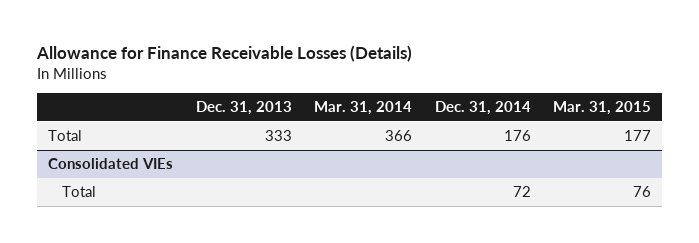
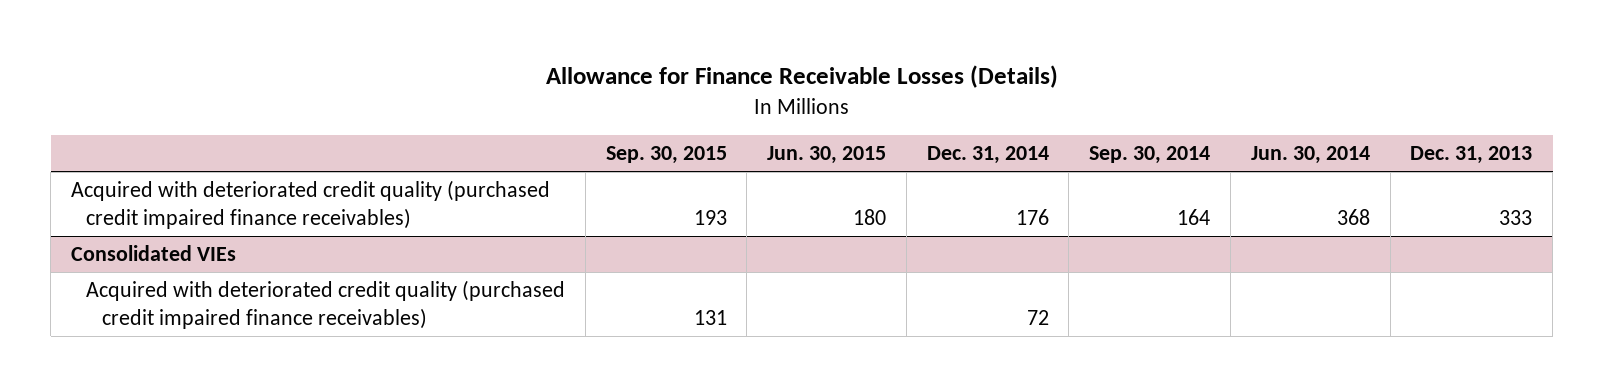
- | Dec. 31, 2013 | Mar. 31, 2014 | Dec. 31, 2014 | Mar. 31, 2015
+ | Sep. 30, 2015 | Jun. 30, 2015 | Dec. 31, 2014 | Sep. 30, 2014 | Jun. 30, 2014 | Dec. 31, 2013
- Total | 333 | 366 | 176 | 177
+ Acquired with deteriorated credit quality (purchased credit impaired finance receivables) | 193 | 180 | 176 | 164 | 368 | 333
@ Consolidated VIEs
- Total | | | 72 | 76
+ Acquired with deteriorated credit quality (purchased credit impaired finance receivables) | 131 | | 72 | | |

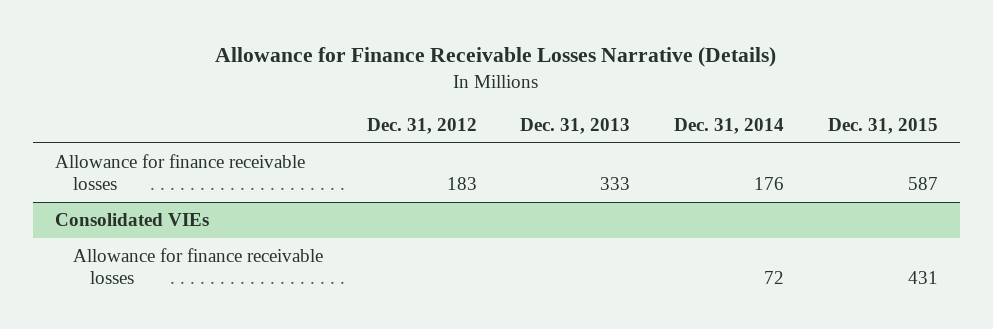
- Allowance for Finance Receivable Losses (Details)
+ Allowance for Finance Receivable Losses Narrative (Details)
- | Sep. 30, 2015 | Jun. 30, 2015 | Dec. 31, 2014 | Sep. 30, 2014 | Jun. 30, 2014 | Dec. 31, 2013
+ | Dec. 31, 2012 | Dec. 31, 2013 | Dec. 31, 2014 | Dec. 31, 2015
- Acquired with deteriorated credit quality (purchased credit impaired finance receivables) | 193 | 180 | 176 | 164 | 368 | 333
+ Allowance for finance receivable losses | 183 | 333 | 176 | 587
@ Consolidated VIEs
- Acquired with deteriorated credit quality (purchased credit impaired finance receivables) | 131 | | 72 | | |
+ Allowance for finance receivable losses | | | 72 | 431

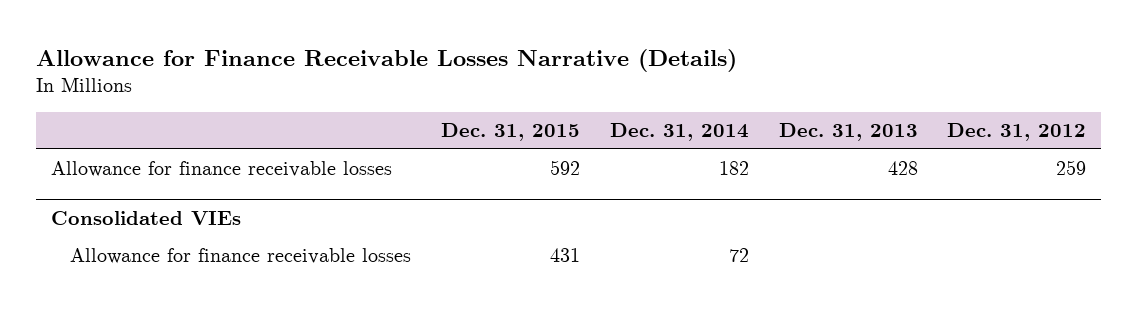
- | Dec. 31, 2012 | Dec. 31, 2013 | Dec. 31, 2014 | Dec. 31, 2015
+ | Dec. 31, 2015 | Dec. 31, 2014 | Dec. 31, 2013 | Dec. 31, 2012
- Allowance for finance receivable losses | 183 | 333 | 176 | 587
+ Allowance for finance receivable losses | 592 | 182 | 428 | 259

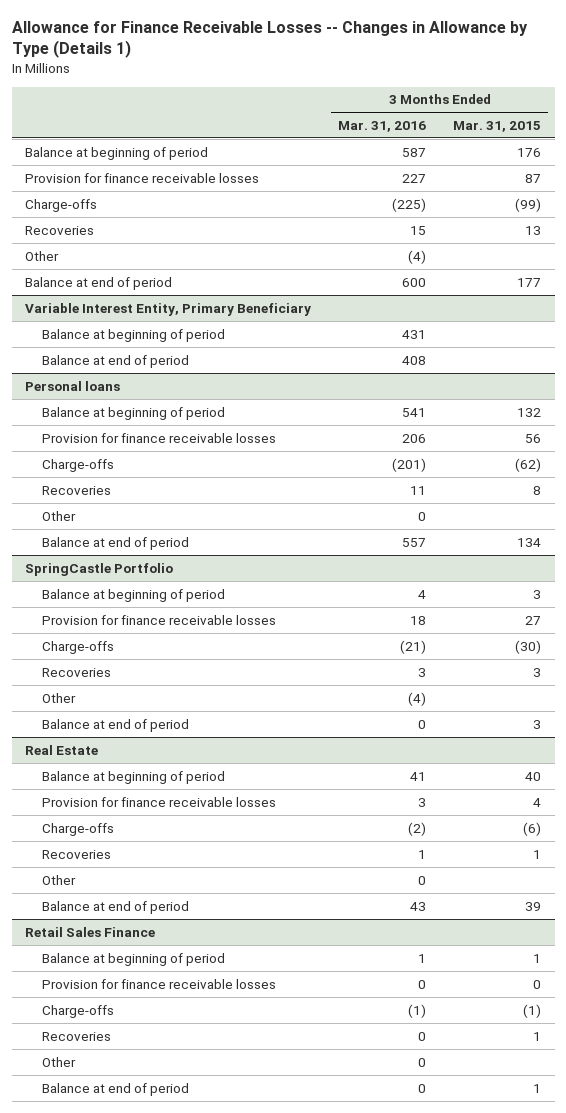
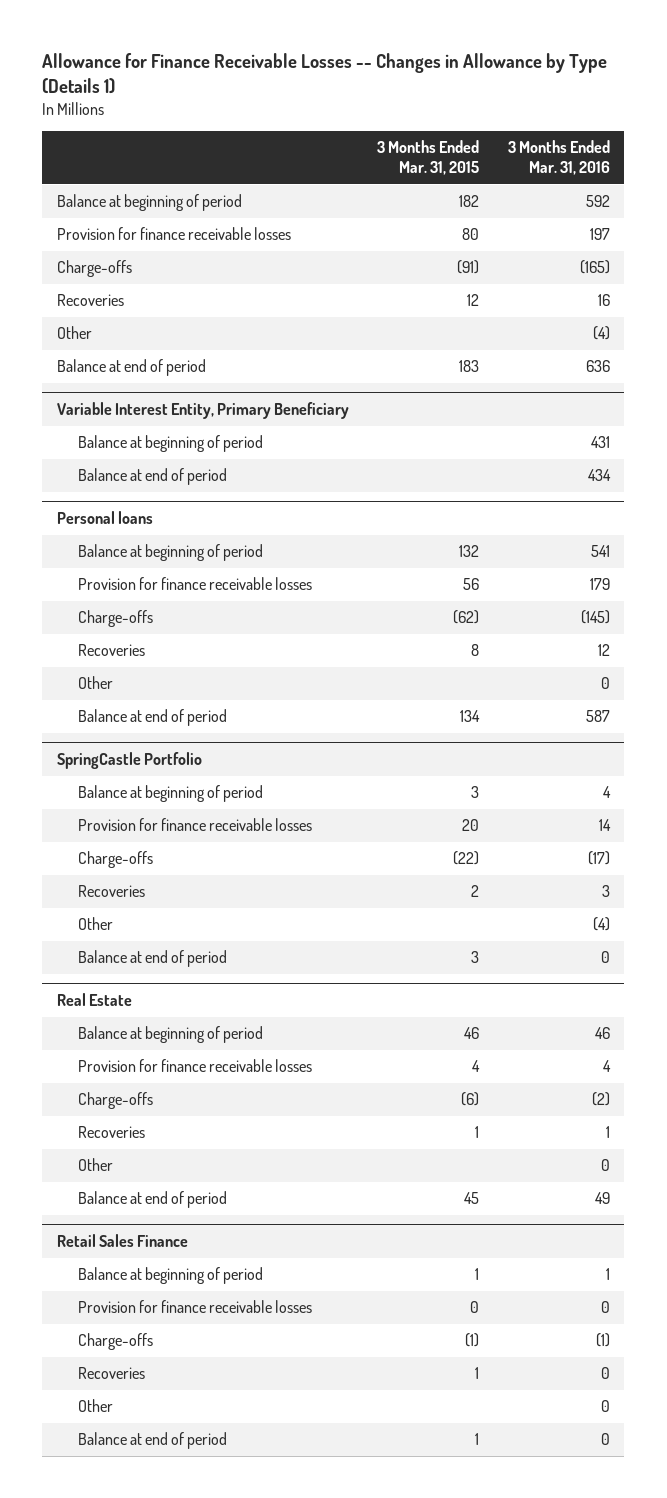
- | 3 Months Ended Mar. 31, 2016 | 3 Months Ended Mar. 31, 2015
+ | 3 Months Ended Mar. 31, 2015 | 3 Months Ended Mar. 31, 2016
- Balance at beginning of period | 587 | 176
- Provision for finance receivable losses | 227 | 87
- Charge-offs | (225) | (99)
- Recoveries | 15 | 13
+ Balance at beginning of period | 182 | 592
+ Provision for finance receivable losses | 80 | 197
+ Charge-offs | (91) | (165)
+ Recoveries | 12 | 16
- Balance at end of period | 600 | 177
+ Balance at end of period | 183 | 636
@ Variable Interest Entity, Primary Beneficiary
- Balance at end of period | 408 |
+ Balance at end of period | | 434
@ Personal loans
- Provision for finance receivable losses | 206 | 56
- Charge-offs | (201) | (62)
- Recoveries | 11 | 8
+ Provision for finance receivable losses | 56 | 179
+ Charge-offs | (62) | (145)
+ Recoveries | 8 | 12
- Balance at end of period | 557 | 134
+ Balance at end of period | 134 | 587
@ SpringCastle Portfolio
- Provision for finance receivable losses | 18 | 27
- Charge-offs | (21) | (30)
- Recoveries | 3 | 3
+ Provision for finance receivable losses | 20 | 14
+ Charge-offs | (22) | (17)
+ Recoveries | 2 | 3
@ Real Estate
- Balance at beginning of period | 41 | 40
- Provision for finance receivable losses | 3 | 4
+ Balance at beginning of period | 46 | 46
+ Provision for finance receivable losses | 4 | 4
- Balance at end of period | 43 | 39
+ Balance at end of period | 45 | 49

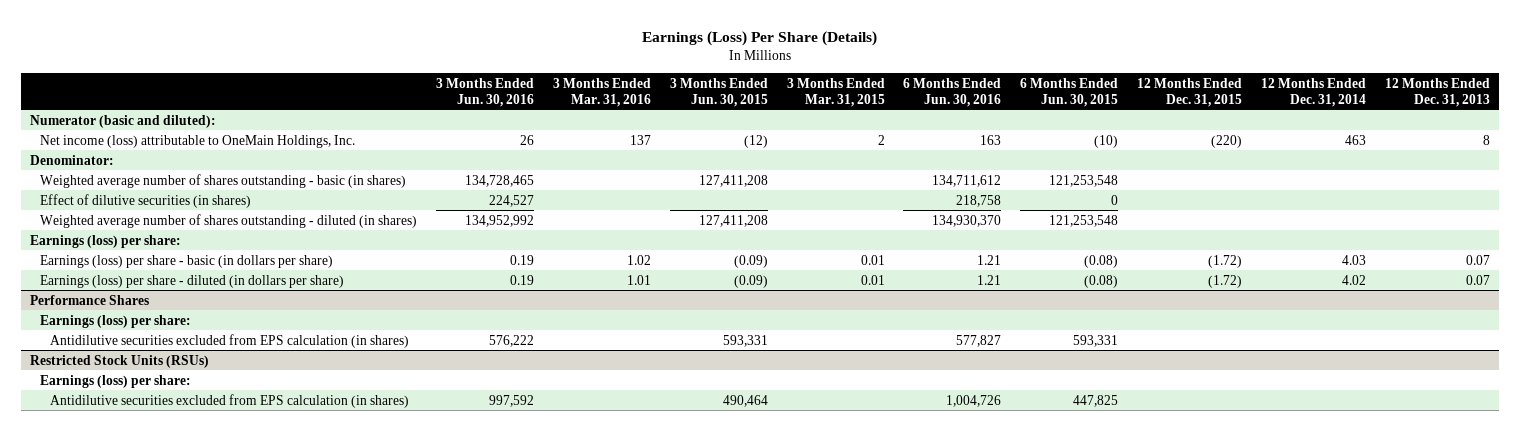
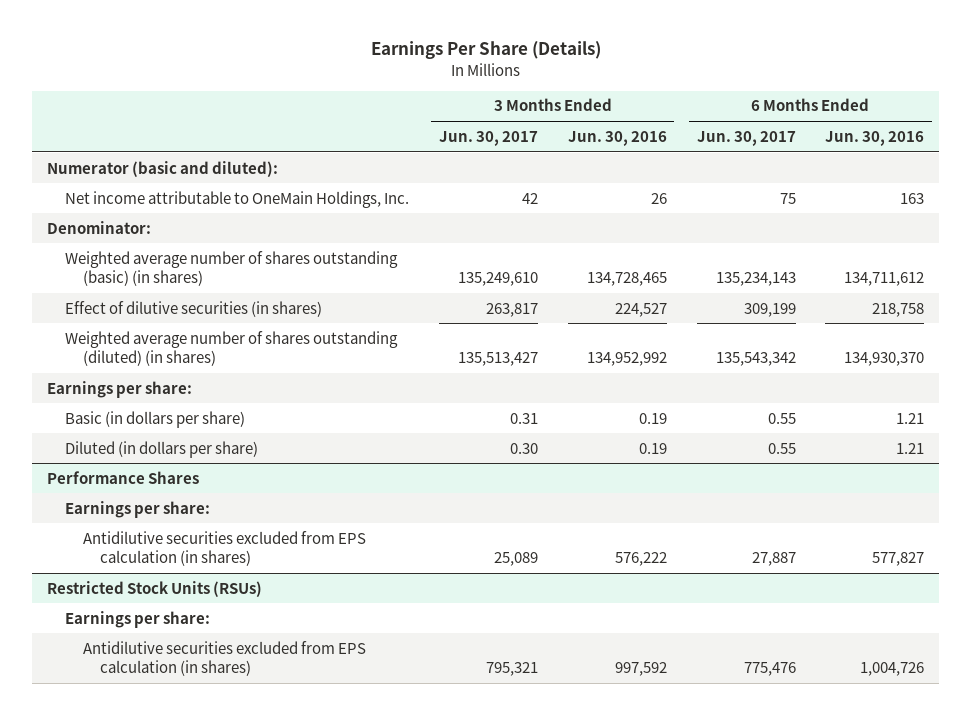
- Earnings (Loss) Per Share (Details)
+ Earnings Per Share (Details)
- | 3 Months Ended Jun. 30, 2016 | 3 Months Ended Mar. 31, 2016 | 3 Months Ended Jun. 30, 2015 | 3 Months Ended Mar. 31, 2015 | 6 Months Ended Jun. 30, 2016 | 6 Months Ended Jun. 30, 2015 | 12 Months Ended Dec. 31, 2015 | 12 Months Ended Dec. 31, 2014 | 12 Months Ended Dec. 31, 2013
+ | 3 Months Ended Jun. 30, 2017 | 3 Months Ended Jun. 30, 2016 | 6 Months Ended Jun. 30, 2017 | 6 Months Ended Jun. 30, 2016
- Net income (loss) attributable to OneMain Holdings, Inc. | 26 | 137 | (12) | 2 | 163 | (10) | (220) | 463 | 8
+ Net income attributable to OneMain Holdings, Inc. | 42 | 26 | 75 | 163
- Weighted average number of shares outstanding - basic (in shares) | 134,728,465 | | 127,411,208 | | 134,711,612 | 121,253,548 | | |
+ Weighted average number of shares outstanding (basic) (in shares) | 135,249,610 | 134,728,465 | 135,234,143 | 134,711,612
- Weighted average number of shares outstanding - diluted (in shares) | 134,952,992 | | 127,411,208 | | 134,930,370 | 121,253,548 | | |
- Earnings (loss) per share:
- Earnings (loss) per share - basic (in dollars per share) | 0.19 | 1.02 | (0.09) | 0.01 | 1.21 | (0.08) | (1.72) | 4.03 | 0.07
- Earnings (loss) per share - diluted (in dollars per share) | 0.19 | 1.01 | (0.09) | 0.01 | 1.21 | (0.08) | (1.72) | 4.02 | 0.07
+ Weighted average number of shares outstanding (diluted) (in shares) | 135,513,427 | 134,952,992 | 135,543,342 | 134,930,370
+ Earnings per share:
+ Basic (in dollars per share) | 0.31 | 0.19 | 0.55 | 1.21
+ Diluted (in dollars per share) | 0.30 | 0.19 | 0.55 | 1.21
@ Performance Shares
- Earnings (loss) per share:
+ Earnings per share:
@ Restricted Stock Units (RSUs)
- Earnings (loss) per share:
+ Earnings per share:

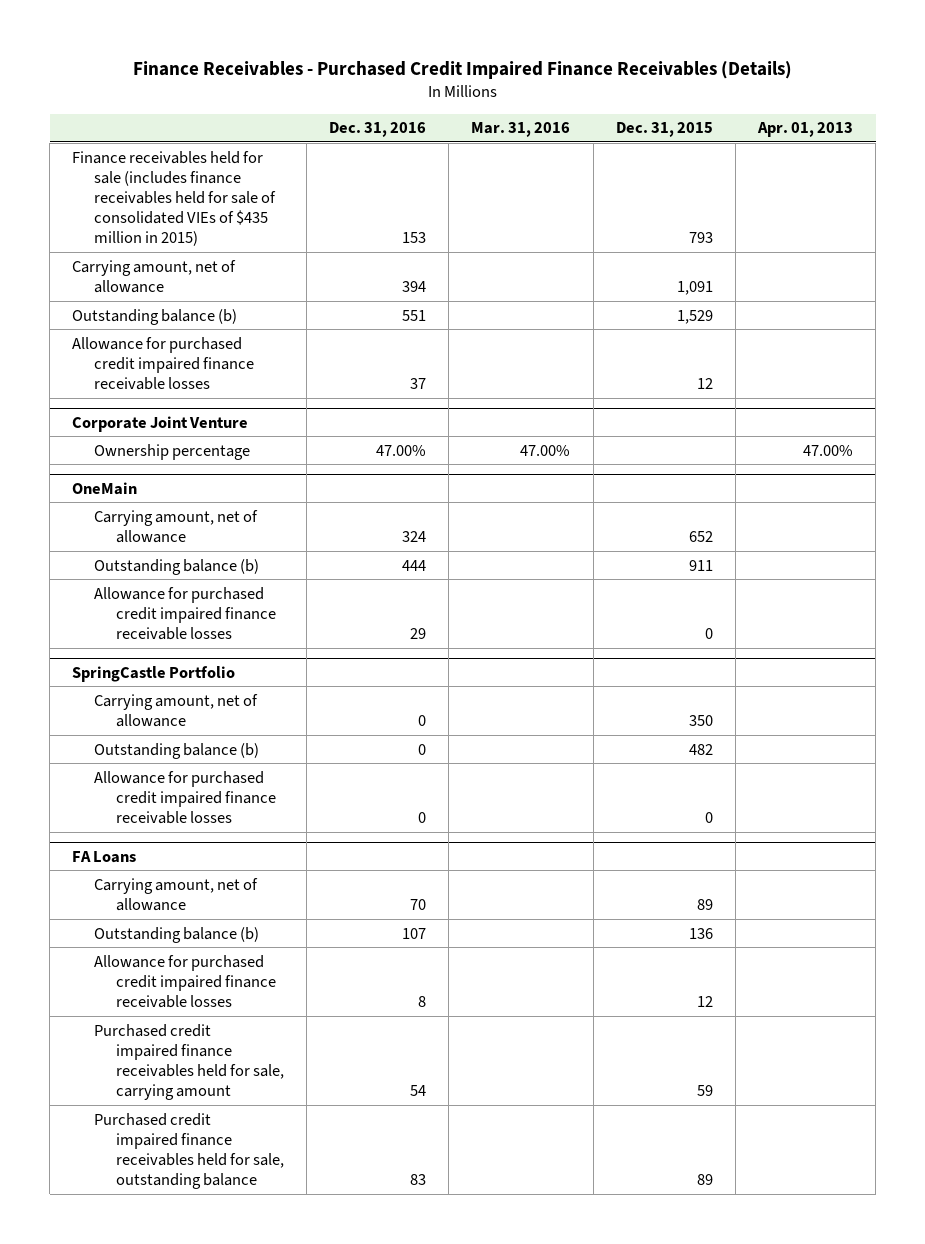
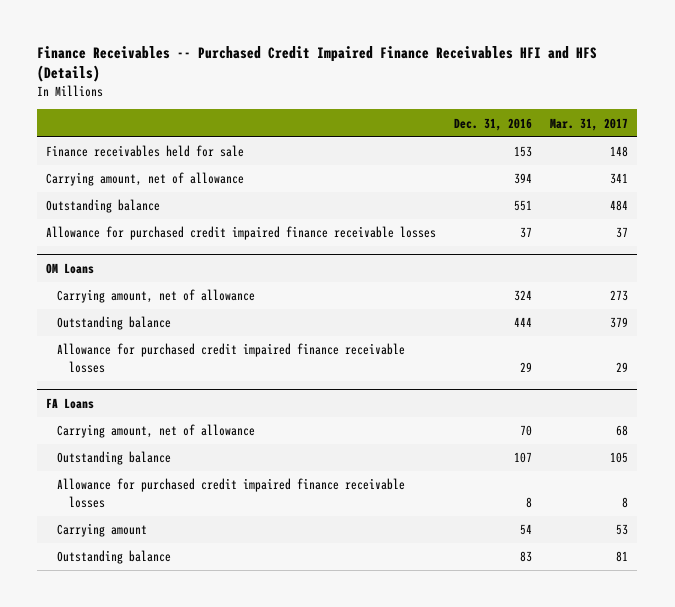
- Finance Receivables - Purchased Credit Impaired Finance Receivables (Details)
+ Finance Receivables -- Purchased Credit Impaired Finance Receivables HFI and HFS (Details)
- | Dec. 31, 2016 | Mar. 31, 2016 | Dec. 31, 2015 | Apr. 01, 2013
+ | Dec. 31, 2016 | Mar. 31, 2017
- Finance receivables held for sale (includes finance receivables held for sale of consolidated VIEs of $435 million in 2015) | 153 | | 793 |
+ Finance receivables held for sale | 153 | 148
- Outstanding balance (b) | 551 | | 1,529 |
+ Outstanding balance | 551 | 484
- Corporate Joint Venture
- Ownership percentage | 47.00% | 47.00% | | 47.00%
- OneMain
+ OM Loans
- Outstanding balance (b) | 444 | | 911 |
+ Outstanding balance | 444 | 379
- SpringCastle Portfolio
- Carrying amount, net of allowance | 0 | | 350 |
- Outstanding balance (b) | 0 | | 482 |
- Allowance for purchased credit impaired finance receivable losses | 0 | | 0 |
@ FA Loans
- Outstanding balance (b) | 107 | | 136 |
+ Outstanding balance | 107 | 105
- Purchased credit impaired finance receivables held for sale, carrying amount | 54 | | 59 |
- Purchased credit impaired finance receivables held for sale, outstanding balance | 83 | | 89 |
+ Carrying amount | 54 | 53
+ Outstanding balance | 83 | 81

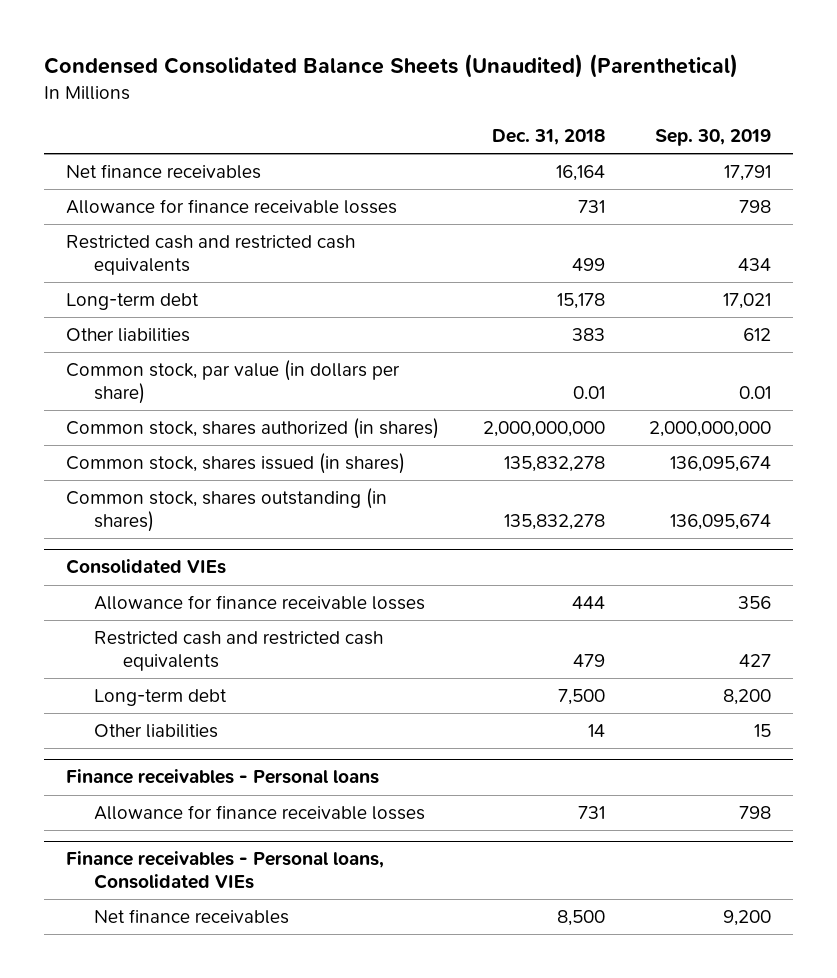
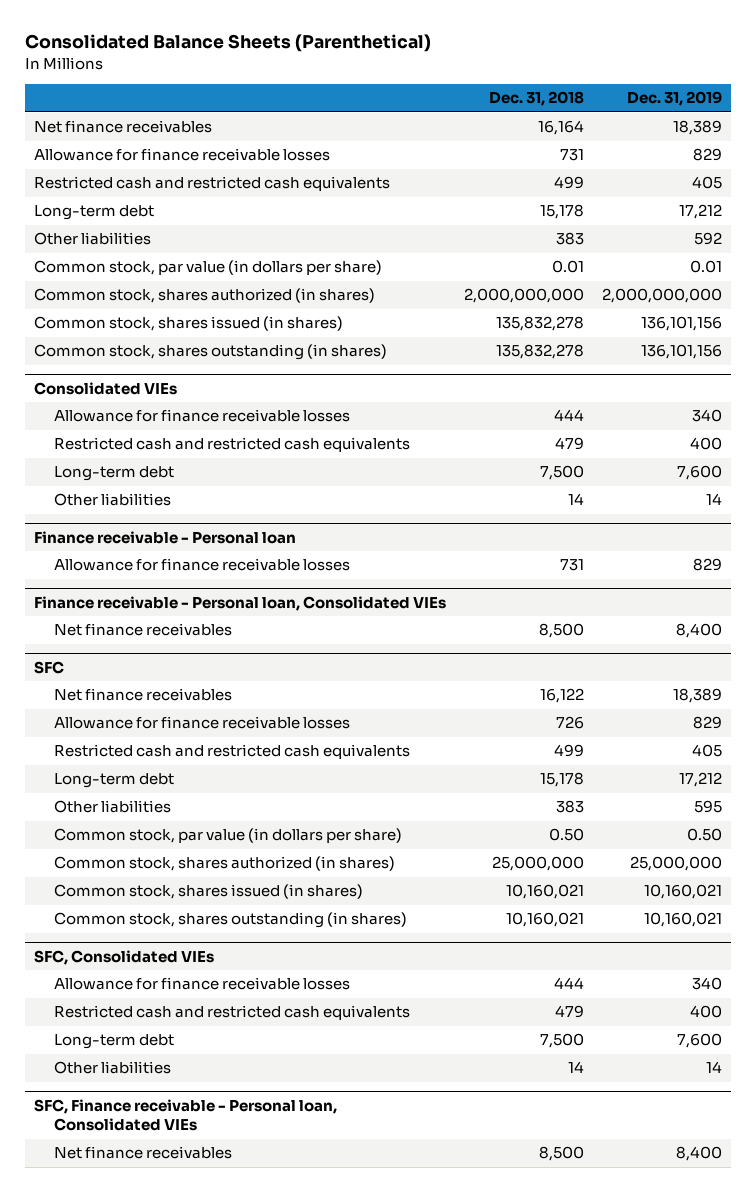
- Condensed Consolidated Balance Sheets (Unaudited) (Parenthetical)
+ Consolidated Balance Sheets (Parenthetical)
- | Dec. 31, 2018 | Sep. 30, 2019
+ | Dec. 31, 2018 | Dec. 31, 2019
- Finance receivables - Personal loans
+ Finance receivable - Personal loan
- Finance receivables - Personal loans, Consolidated VIEs
+ Finance receivable - Personal loan, Consolidated VIEs
+ SFC
+ Net finance receivables | 16,122 | 18,389
+ Allowance for finance receivable losses | 726 | 829
+ Restricted cash and restricted cash equivalents | 499 | 405
+ Long-term debt | 15,178 | 17,212
+ Other liabilities | 383 | 595
+ Common stock, par value (in dollars per share) | 0.50 | 0.50
+ Common stock, shares authorized (in shares) | 25,000,000 | 25,000,000
+ Common stock, shares issued (in shares) | 10,160,021 | 10,160,021
+ Common stock, shares outstanding (in shares) | 10,160,021 | 10,160,021
+ SFC, Consolidated VIEs
+ Allowance for finance receivable losses | 444 | 340
+ Restricted cash and restricted cash equivalents | 479 | 400
+ Long-term debt | 7,500 | 7,600
+ Other liabilities | 14 | 14
+ SFC, Finance receivable - Personal loan, Consolidated VIEs
+ Net finance receivables | 8,500 | 8,400

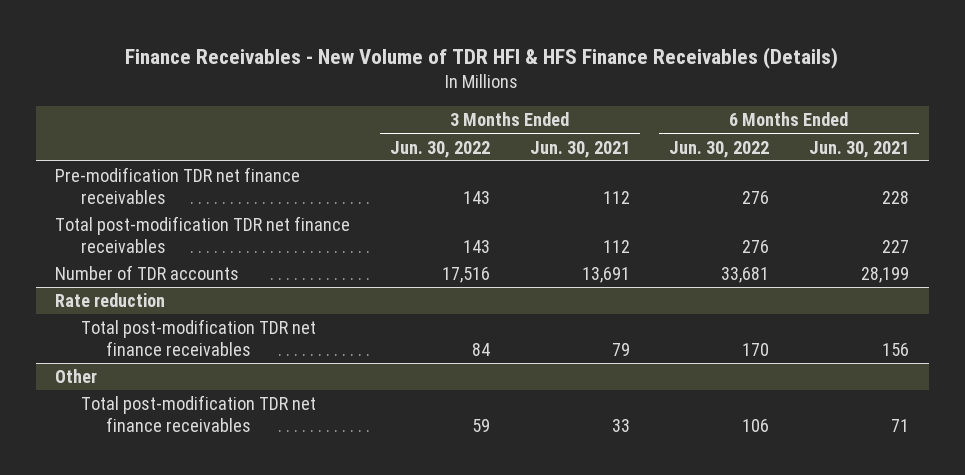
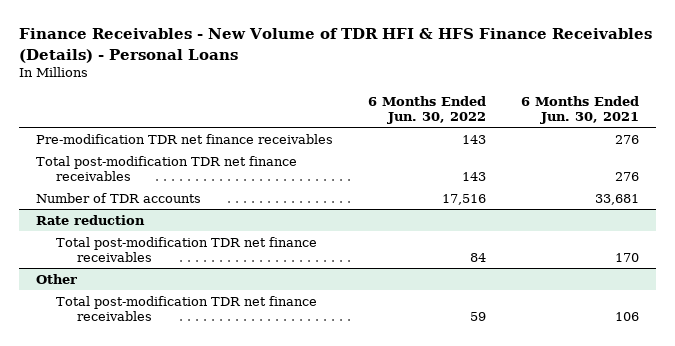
- Finance Receivables - New Volume of TDR HFI & HFS Finance Receivables (Details)
+ Finance Receivables - New Volume of TDR HFI & HFS Finance Receivables (Details) - Personal Loans
- | 3 Months Ended Jun. 30, 2022 | 3 Months Ended Jun. 30, 2021 | 6 Months Ended Jun. 30, 2022 | 6 Months Ended Jun. 30, 2021
+ | 6 Months Ended Jun. 30, 2022 | 6 Months Ended Jun. 30, 2021
- Pre-modification TDR net finance receivables | 143 | 112 | 276 | 228
- Total post-modification TDR net finance receivables | 143 | 112 | 276 | 227
- Number of TDR accounts | 17,516 | 13,691 | 33,681 | 28,199
+ Pre-modification TDR net finance receivables | 143 | 276
+ Total post-modification TDR net finance receivables | 143 | 276
+ Number of TDR accounts | 17,516 | 33,681
@ Rate reduction
- Total post-modification TDR net finance receivables | 84 | 79 | 170 | 156
+ Total post-modification TDR net finance receivables | 84 | 170
@ Other
- Total post-modification TDR net finance receivables | 59 | 33 | 106 | 71
+ Total post-modification TDR net finance receivables | 59 | 106

